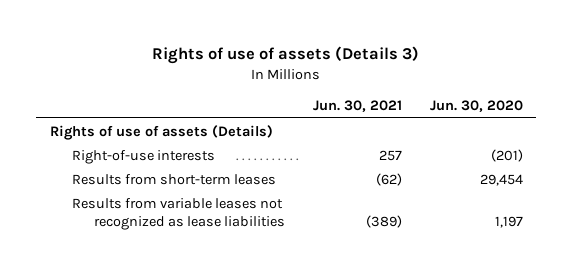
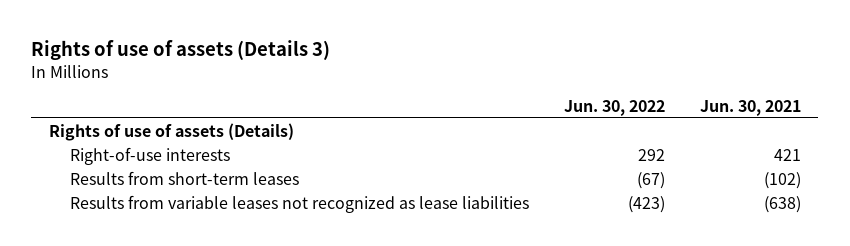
- | Jun. 30, 2021 | Jun. 30, 2020
+ | Jun. 30, 2022 | Jun. 30, 2021
- Right-of-use interests | 257 | (201)
- Results from short-term leases | (62) | 29,454
- Results from variable leases not recognized as lease liabilities | (389) | 1,197
+ Right-of-use interests | 292 | 421
+ Results from short-term leases | (67) | (102)
+ Results from variable leases not recognized as lease liabilities | (423) | (638)

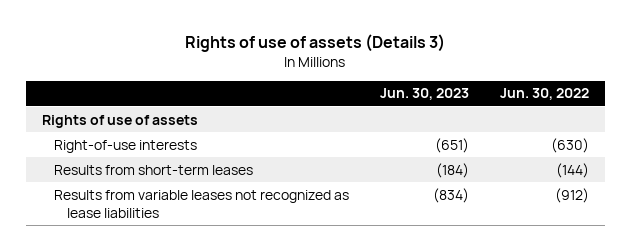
- | Jun. 30, 2022 | Jun. 30, 2021
+ | Jun. 30, 2023 | Jun. 30, 2022
- Rights of use of assets (Details)
- Right-of-use interests | 292 | 421
- Results from short-term leases | (67) | (102)
- Results from variable leases not recognized as lease liabilities | (423) | (638)
+ Rights of use of assets
+ Right-of-use interests | (651) | (630)
+ Results from short-term leases | (184) | (144)
+ Results from variable leases not recognized as lease liabilities | (834) | (912)

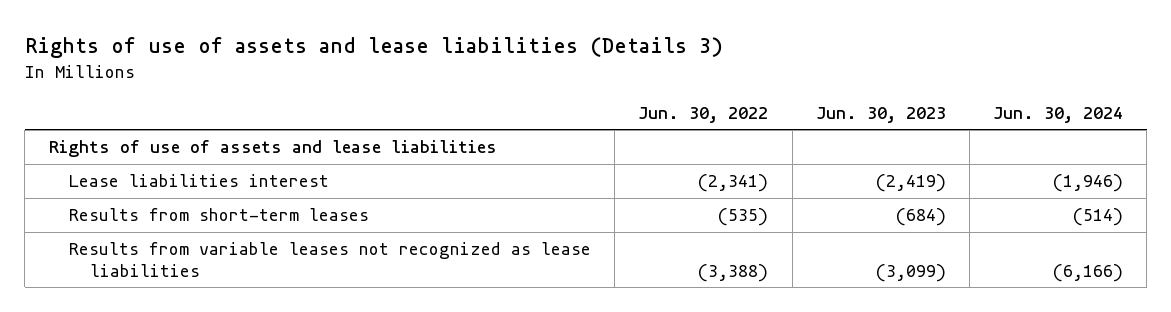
- Rights of use of assets (Details 3)
+ Rights of use of assets and lease liabilities (Details 3)
- | Jun. 30, 2023 | Jun. 30, 2022
+ | Jun. 30, 2022 | Jun. 30, 2023 | Jun. 30, 2024
- Rights of use of assets
- Right-of-use interests | (651) | (630)
- Results from short-term leases | (184) | (144)
- Results from variable leases not recognized as lease liabilities | (834) | (912)
+ Rights of use of assets and lease liabilities
+ Lease liabilities interest | (2,341) | (2,419) | (1,946)
+ Results from short-term leases | (535) | (684) | (514)
+ Results from variable leases not recognized as lease liabilities | (3,388) | (3,099) | (6,166)

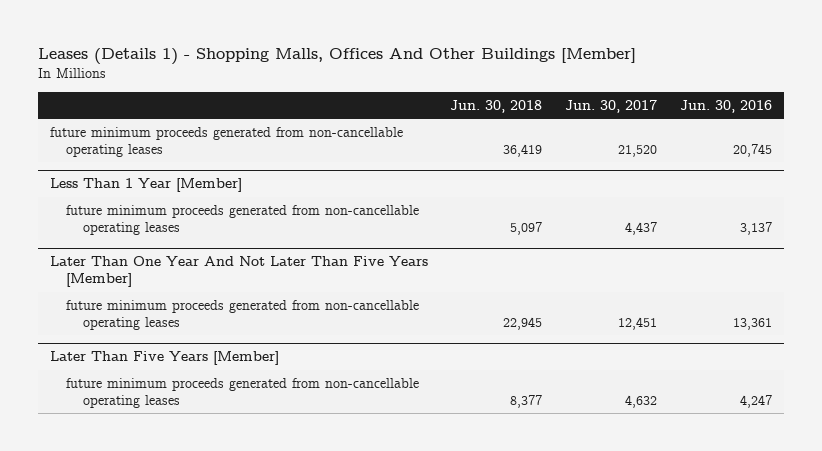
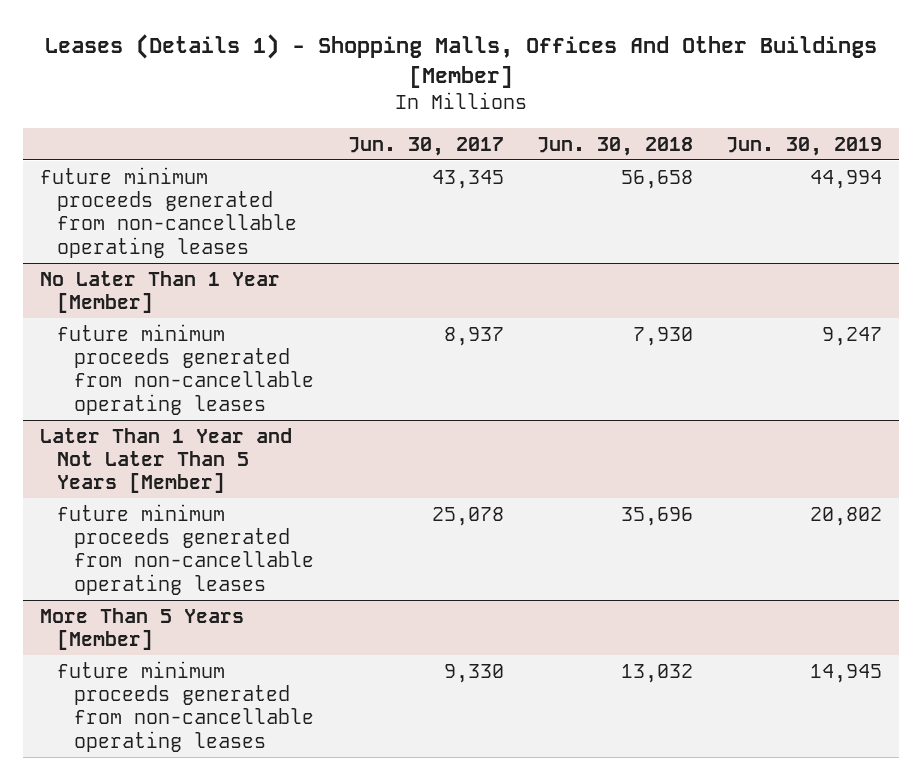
- | Jun. 30, 2018 | Jun. 30, 2017 | Jun. 30, 2016
+ | Jun. 30, 2017 | Jun. 30, 2018 | Jun. 30, 2019
- future minimum proceeds generated from non-cancellable operating leases | 36,419 | 21,520 | 20,745
- Less Than 1 Year [Member]
- future minimum proceeds generated from non-cancellable operating leases | 5,097 | 4,437 | 3,137
- Later Than One Year And Not Later Than Five Years [Member]
- future minimum proceeds generated from non-cancellable operating leases | 22,945 | 12,451 | 13,361
- Later Than Five Years [Member]
- future minimum proceeds generated from non-cancellable operating leases | 8,377 | 4,632 | 4,247
+ future minimum proceeds generated from non-cancellable operating leases | 43,345 | 56,658 | 44,994
+ No Later Than 1 Year [Member]
+ future minimum proceeds generated from non-cancellable operating leases | 8,937 | 7,930 | 9,247
+ Later Than 1 Year and Not Later Than 5 Years [Member]
+ future minimum proceeds generated from non-cancellable operating leases | 25,078 | 35,696 | 20,802
+ More Than 5 Years [Member]
+ future minimum proceeds generated from non-cancellable operating leases | 9,330 | 13,032 | 14,945

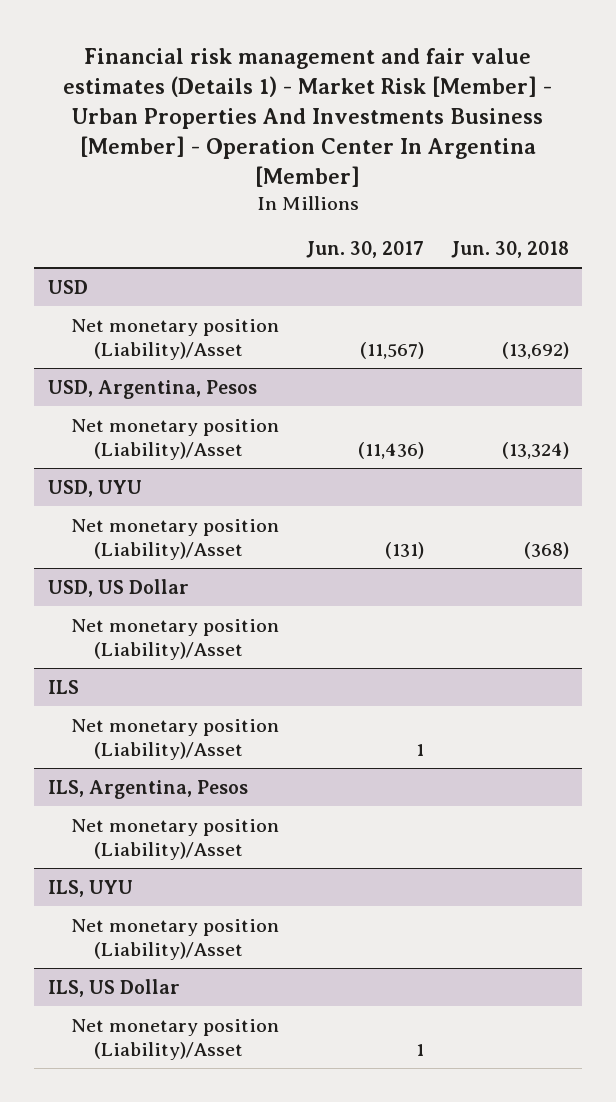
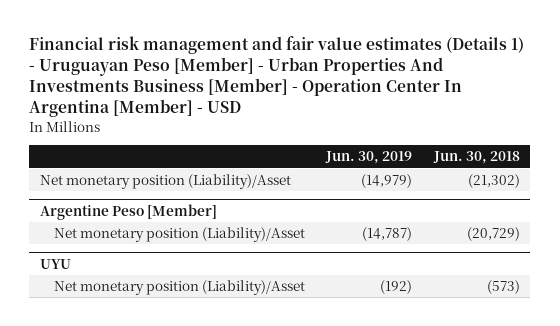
- Financial risk management and fair value estimates (Details 1) - Market Risk [Member] - Urban Properties And Investments Business [Member] - Operation Center In Argentina [Member]
+ Financial risk management and fair value estimates (Details 1) - Uruguayan Peso [Member] - Urban Properties And Investments Business [Member] - Operation Center In Argentina [Member] - USD
- | Jun. 30, 2017 | Jun. 30, 2018
+ | Jun. 30, 2019 | Jun. 30, 2018
- USD
- Net monetary position (Liability)/Asset | (11,567) | (13,692)
- USD, Argentina, Pesos
- Net monetary position (Liability)/Asset | (11,436) | (13,324)
- USD, UYU
- Net monetary position (Liability)/Asset | (131) | (368)
- USD, US Dollar
- Net monetary position (Liability)/Asset
- ILS
- Net monetary position (Liability)/Asset | 1 |
- ILS, Argentina, Pesos
- Net monetary position (Liability)/Asset
- ILS, UYU
- Net monetary position (Liability)/Asset
- ILS, US Dollar
- Net monetary position (Liability)/Asset | 1 |
+ Net monetary position (Liability)/Asset | (14,979) | (21,302)
+ Argentine Peso [Member]
+ Net monetary position (Liability)/Asset | (14,787) | (20,729)
+ UYU
+ Net monetary position (Liability)/Asset | (192) | (573)

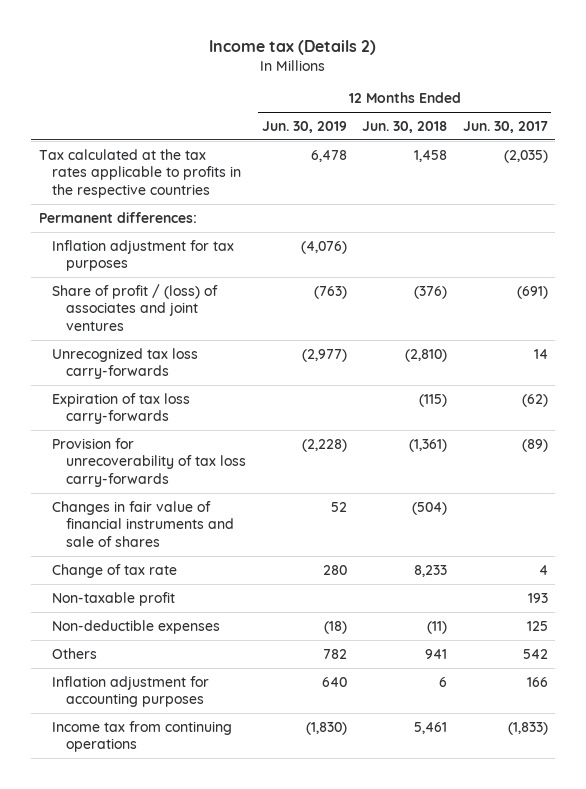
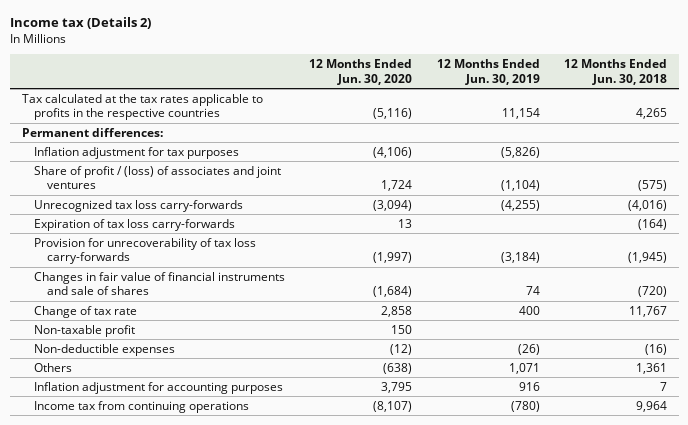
- | 12 Months Ended Jun. 30, 2019 | 12 Months Ended Jun. 30, 2018 | 12 Months Ended Jun. 30, 2017
+ | 12 Months Ended Jun. 30, 2020 | 12 Months Ended Jun. 30, 2019 | 12 Months Ended Jun. 30, 2018
- Tax calculated at the tax rates applicable to profits in the respective countries | 6,478 | 1,458 | (2,035)
+ Tax calculated at the tax rates applicable to profits in the respective countries | (5,116) | 11,154 | 4,265
- Inflation adjustment for tax purposes | (4,076) | |
- Share of profit / (loss) of associates and joint ventures | (763) | (376) | (691)
- Unrecognized tax loss carry-forwards | (2,977) | (2,810) | 14
- Expiration of tax loss carry-forwards | | (115) | (62)
- Provision for unrecoverability of tax loss carry-forwards | (2,228) | (1,361) | (89)
- Changes in fair value of financial instruments and sale of shares | 52 | (504) |
- Change of tax rate | 280 | 8,233 | 4
+ Inflation adjustment for tax purposes | (4,106) | (5,826) |
+ Share of profit / (loss) of associates and joint ventures | 1,724 | (1,104) | (575)
+ Unrecognized tax loss carry-forwards | (3,094) | (4,255) | (4,016)
+ Expiration of tax loss carry-forwards | 13 | | (164)
+ Provision for unrecoverability of tax loss carry-forwards | (1,997) | (3,184) | (1,945)
+ Changes in fair value of financial instruments and sale of shares | (1,684) | 74 | (720)
+ Change of tax rate | 2,858 | 400 | 11,767
- Non-deductible expenses | (18) | (11) | 125
- Others | 782 | 941 | 542
- Inflation adjustment for accounting purposes | 640 | 6 | 166
- Income tax from continuing operations | (1,830) | 5,461 | (1,833)
+ Non-deductible expenses | (12) | (26) | (16)
+ Others | (638) | 1,071 | 1,361
+ Inflation adjustment for accounting purposes | 3,795 | 916 | 7
+ Income tax from continuing operations | (8,107) | (780) | 9,964

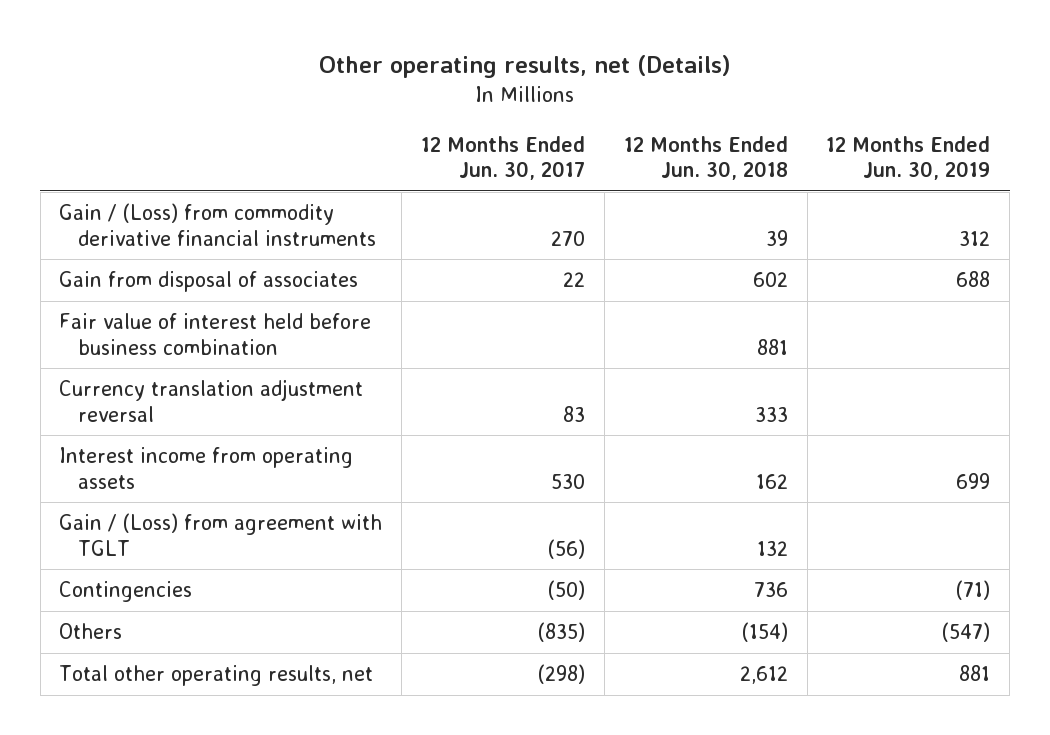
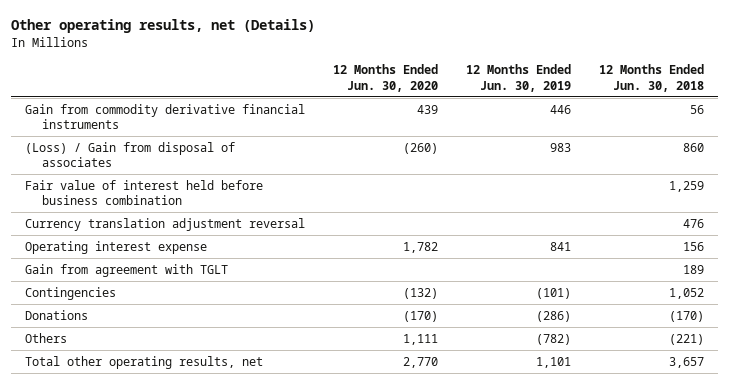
- | 12 Months Ended Jun. 30, 2017 | 12 Months Ended Jun. 30, 2018 | 12 Months Ended Jun. 30, 2019
+ | 12 Months Ended Jun. 30, 2020 | 12 Months Ended Jun. 30, 2019 | 12 Months Ended Jun. 30, 2018
- Gain / (Loss) from commodity derivative financial instruments | 270 | 39 | 312
- Gain from disposal of associates | 22 | 602 | 688
- Fair value of interest held before business combination | | 881 |
- Currency translation adjustment reversal | 83 | 333 |
- Interest income from operating assets | 530 | 162 | 699
- Gain / (Loss) from agreement with TGLT | (56) | 132 |
- Contingencies | (50) | 736 | (71)
- Others | (835) | (154) | (547)
- Total other operating results, net | (298) | 2,612 | 881
+ Gain from commodity derivative financial instruments | 439 | 446 | 56
+ (Loss) / Gain from disposal of associates | (260) | 983 | 860
+ Fair value of interest held before business combination | | | 1,259
+ Currency translation adjustment reversal | | | 476
+ Operating interest expense | 1,782 | 841 | 156
+ Gain from agreement with TGLT | | | 189
+ Contingencies | (132) | (101) | 1,052
+ Donations | (170) | (286) | (170)
+ Others | 1,111 | (782) | (221)
+ Total other operating results, net | 2,770 | 1,101 | 3,657

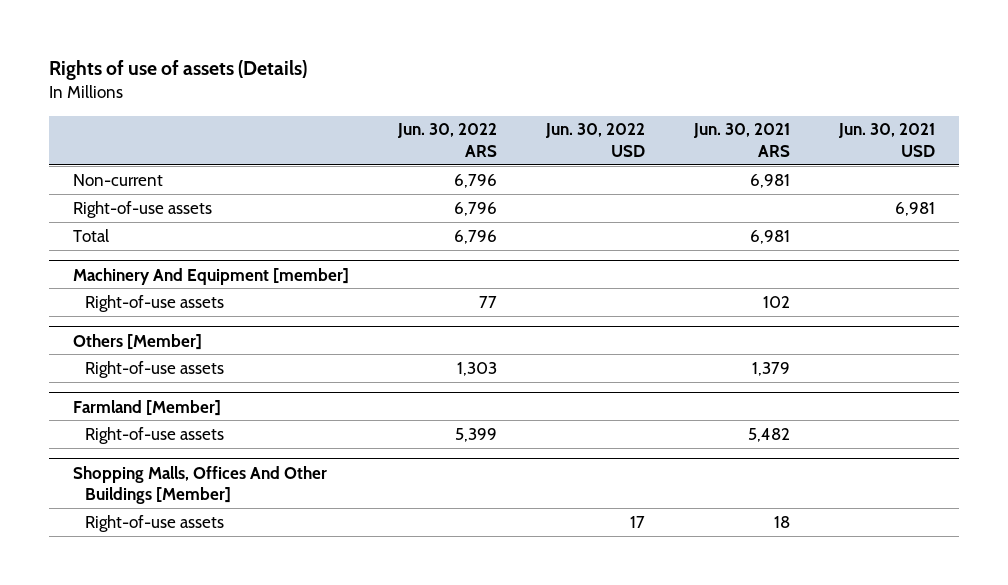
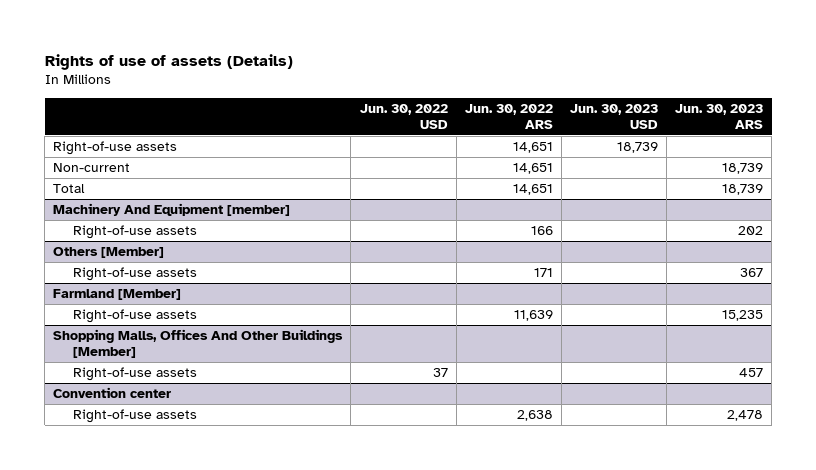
- | Jun. 30, 2022 ARS | Jun. 30, 2022 USD | Jun. 30, 2021 ARS | Jun. 30, 2021 USD
+ | Jun. 30, 2022 USD | Jun. 30, 2022 ARS | Jun. 30, 2023 USD | Jun. 30, 2023 ARS
- Non-current | 6,796 | | 6,981 |
- Right-of-use assets | 6,796 | | | 6,981
- Total | 6,796 | | 6,981 |
+ Right-of-use assets | | 14,651 | 18,739 |
+ Non-current | | 14,651 | | 18,739
+ Total | | 14,651 | | 18,739
@ Machinery And Equipment [member]
- Right-of-use assets | 77 | | 102 |
+ Right-of-use assets | | 166 | | 202
@ Others [Member]
- Right-of-use assets | 1,303 | | 1,379 |
+ Right-of-use assets | | 171 | | 367
@ Farmland [Member]
- Right-of-use assets | 5,399 | | 5,482 |
+ Right-of-use assets | | 11,639 | | 15,235
@ Shopping Malls, Offices And Other Buildings [Member]
- Right-of-use assets | | 17 | 18 |
+ Right-of-use assets | 37 | | | 457
+ Convention center
+ Right-of-use assets | | 2,638 | | 2,478

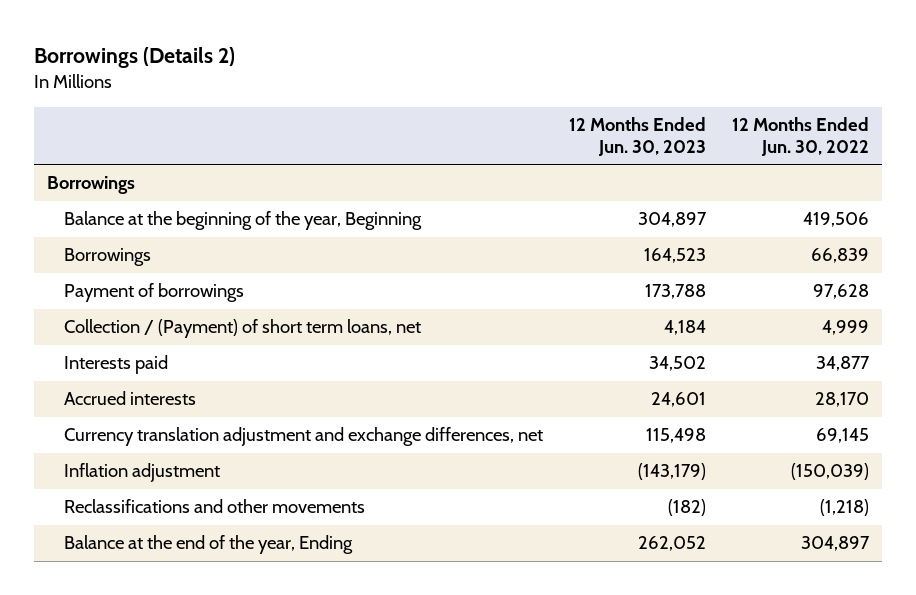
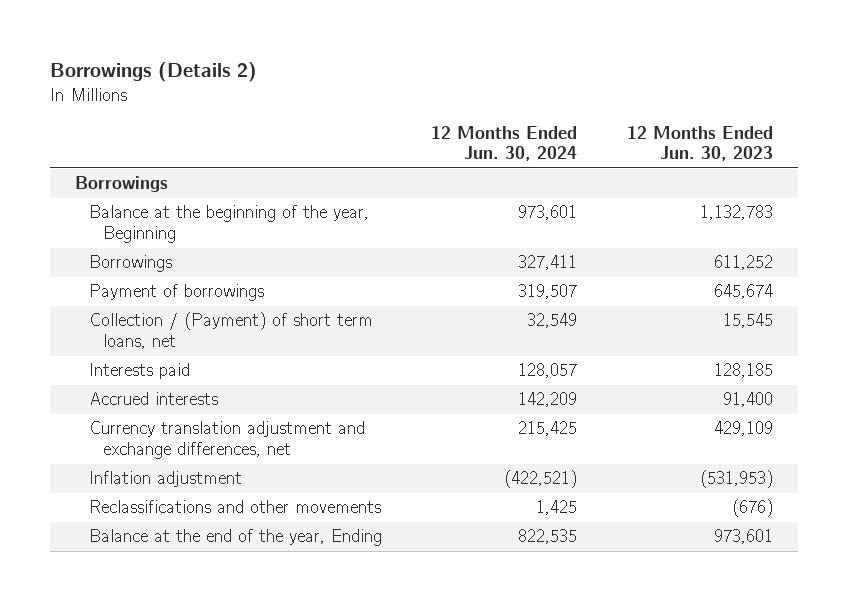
- | 12 Months Ended Jun. 30, 2023 | 12 Months Ended Jun. 30, 2022
+ | 12 Months Ended Jun. 30, 2024 | 12 Months Ended Jun. 30, 2023
- Balance at the beginning of the year, Beginning | 304,897 | 419,506
- Borrowings | 164,523 | 66,839
- Payment of borrowings | 173,788 | 97,628
- Collection / (Payment) of short term loans, net | 4,184 | 4,999
- Interests paid | 34,502 | 34,877
- Accrued interests | 24,601 | 28,170
- Currency translation adjustment and exchange differences, net | 115,498 | 69,145
- Inflation adjustment | (143,179) | (150,039)
- Reclassifications and other movements | (182) | (1,218)
- Balance at the end of the year, Ending | 262,052 | 304,897
+ Balance at the beginning of the year, Beginning | 973,601 | 1,132,783
+ Borrowings | 327,411 | 611,252
+ Payment of borrowings | 319,507 | 645,674
+ Collection / (Payment) of short term loans, net | 32,549 | 15,545
+ Interests paid | 128,057 | 128,185
+ Accrued interests | 142,209 | 91,400
+ Currency translation adjustment and exchange differences, net | 215,425 | 429,109
+ Inflation adjustment | (422,521) | (531,953)
+ Reclassifications and other movements | 1,425 | (676)
+ Balance at the end of the year, Ending | 822,535 | 973,601

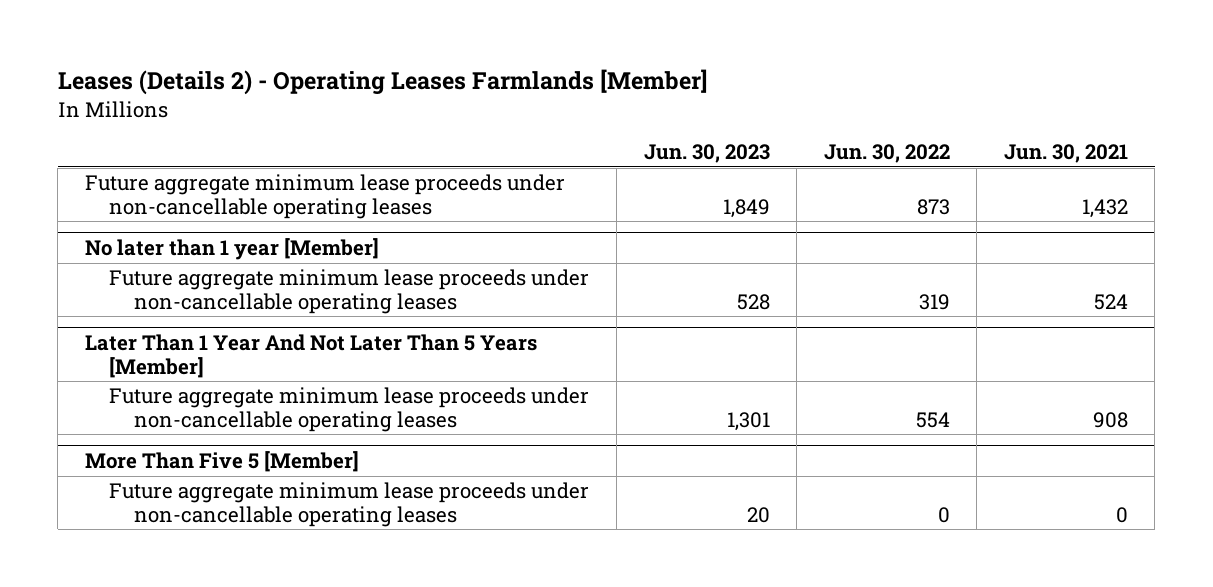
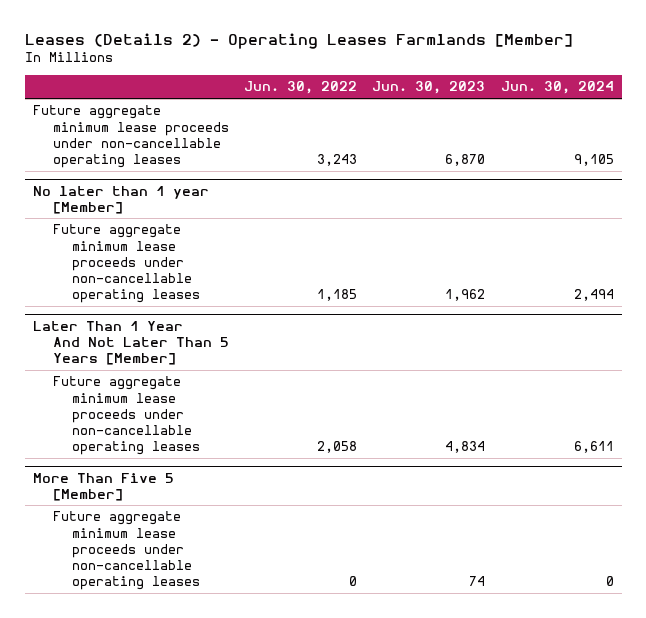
- | Jun. 30, 2023 | Jun. 30, 2022 | Jun. 30, 2021
+ | Jun. 30, 2022 | Jun. 30, 2023 | Jun. 30, 2024
- Future aggregate minimum lease proceeds under non-cancellable operating leases | 1,849 | 873 | 1,432
+ Future aggregate minimum lease proceeds under non-cancellable operating leases | 3,243 | 6,870 | 9,105
@ No later than 1 year [Member]
- Future aggregate minimum lease proceeds under non-cancellable operating leases | 528 | 319 | 524
+ Future aggregate minimum lease proceeds under non-cancellable operating leases | 1,185 | 1,962 | 2,494
@ Later Than 1 Year And Not Later Than 5 Years [Member]
- Future aggregate minimum lease proceeds under non-cancellable operating leases | 1,301 | 554 | 908
+ Future aggregate minimum lease proceeds under non-cancellable operating leases | 2,058 | 4,834 | 6,611
@ More Than Five 5 [Member]
- Future aggregate minimum lease proceeds under non-cancellable operating leases | 20 | 0 | 0
+ Future aggregate minimum lease proceeds under non-cancellable operating leases | 0 | 74 | 0

